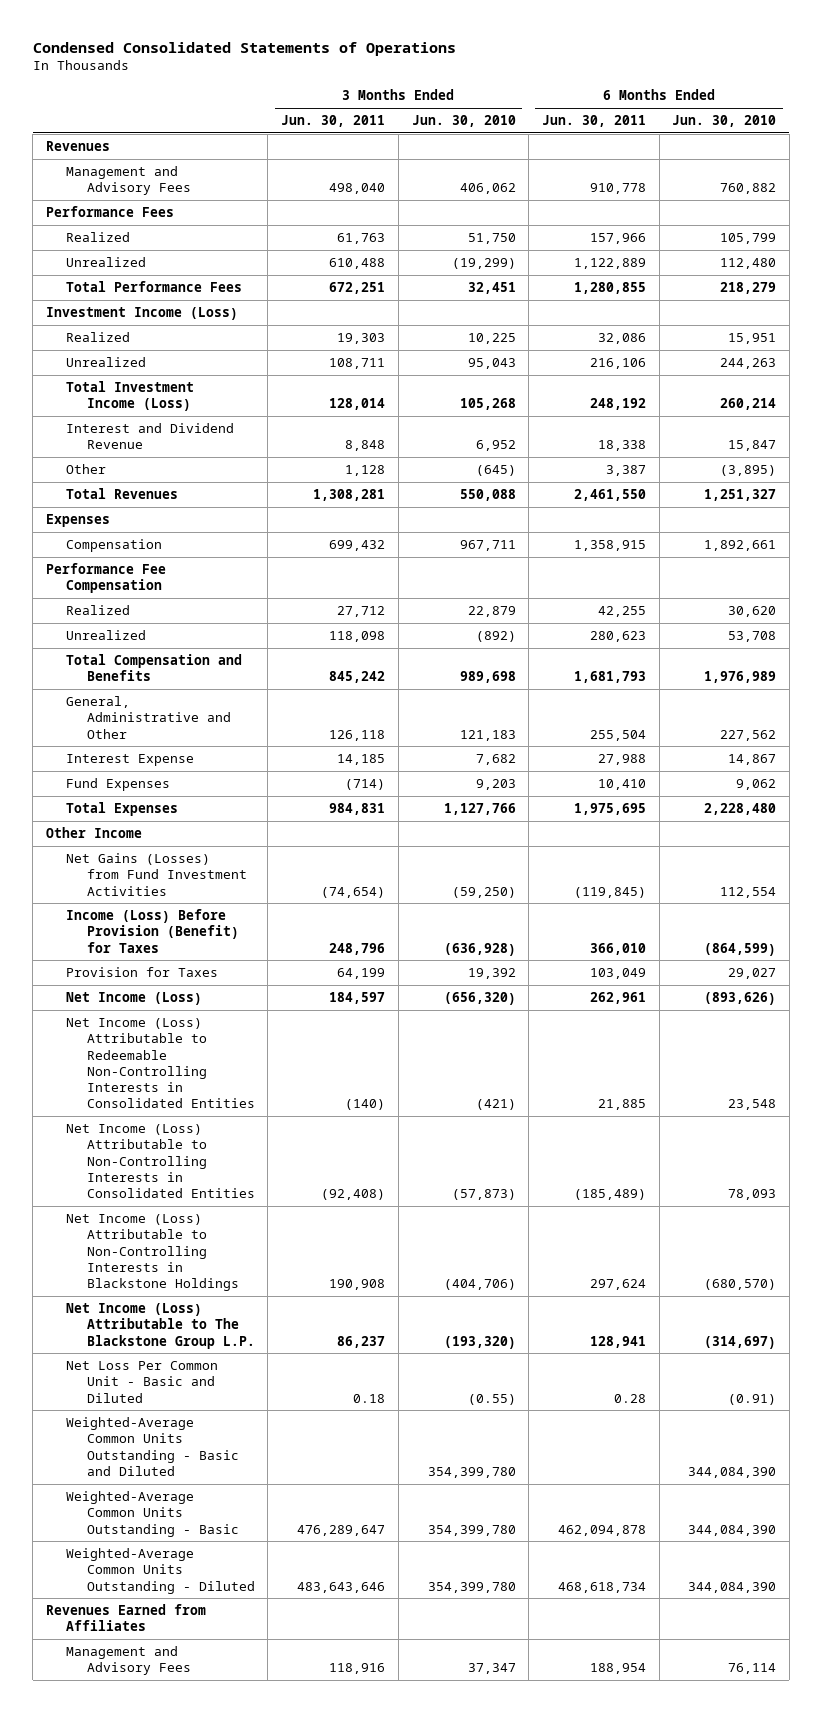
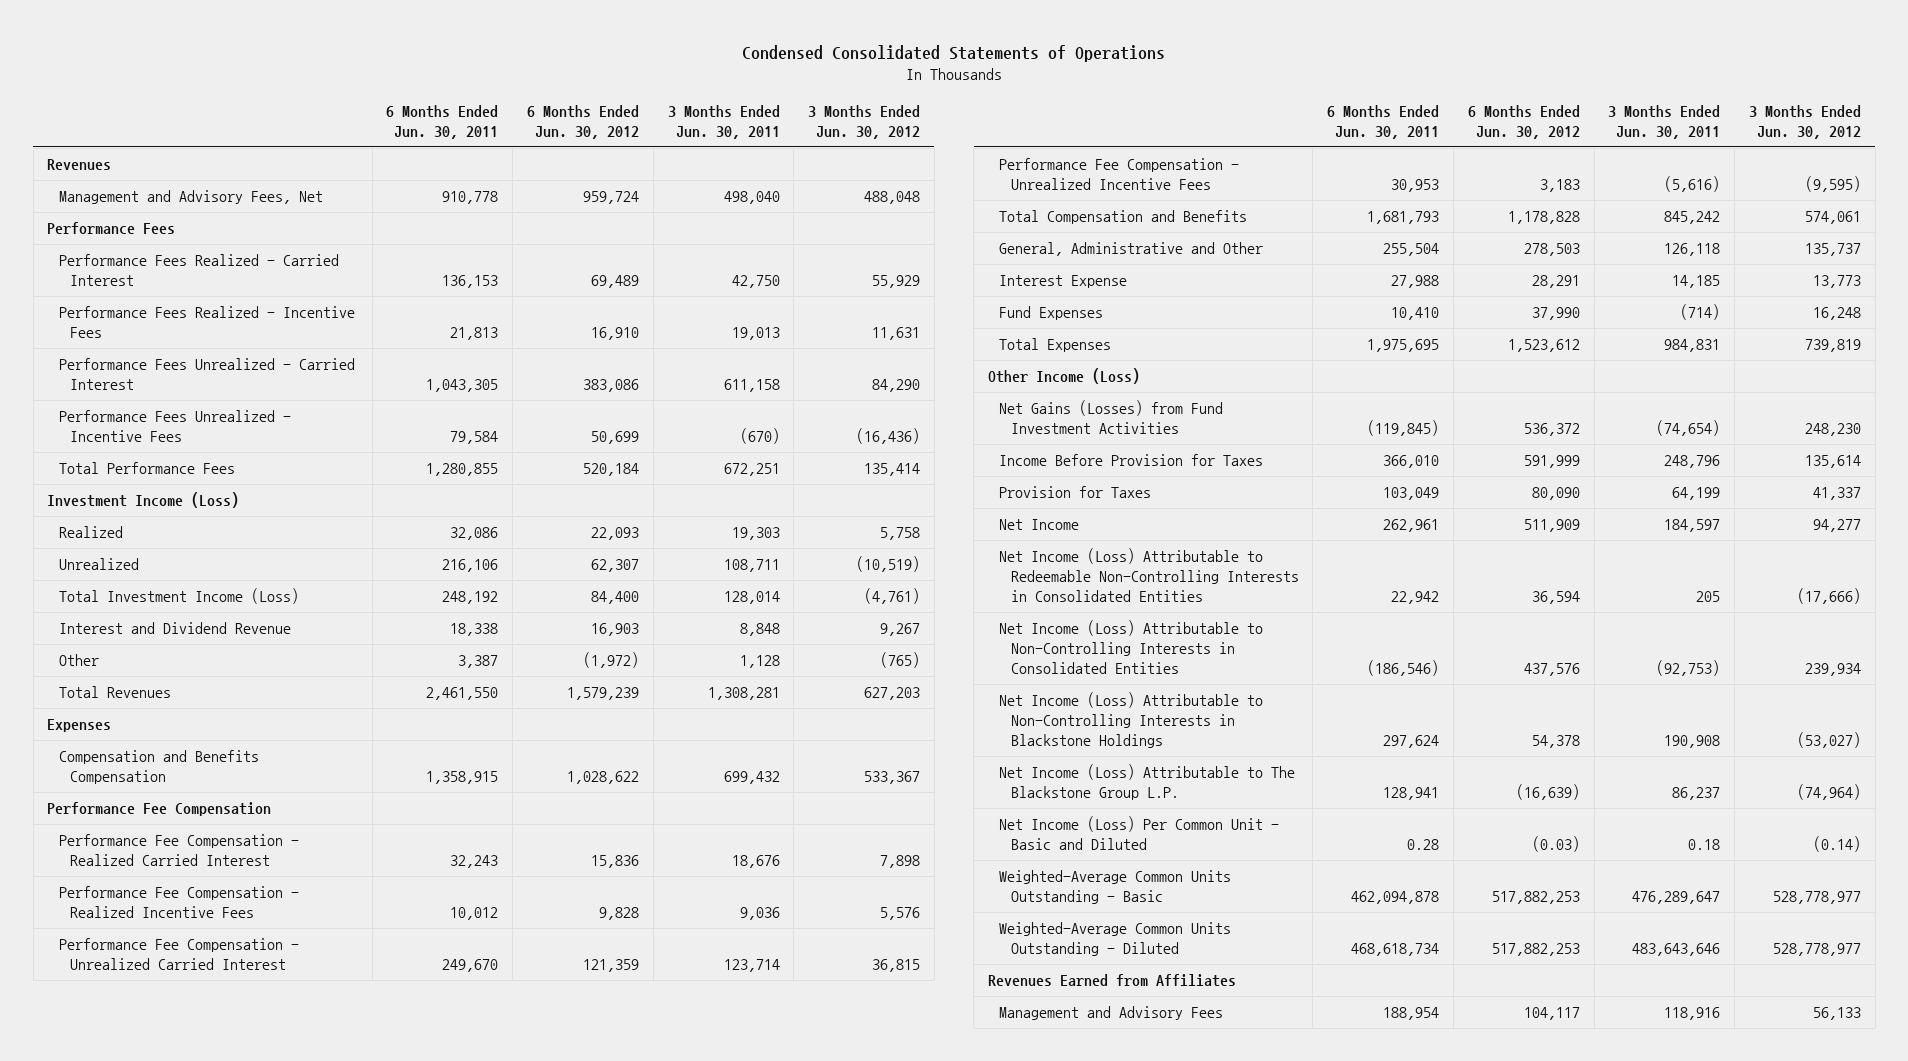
- | 3 Months Ended Jun. 30, 2011 | 3 Months Ended Jun. 30, 2010 | 6 Months Ended Jun. 30, 2011 | 6 Months Ended Jun. 30, 2010
+ | 6 Months Ended Jun. 30, 2011 | 6 Months Ended Jun. 30, 2012 | 3 Months Ended Jun. 30, 2011 | 3 Months Ended Jun. 30, 2012
- Management and Advisory Fees | 498,040 | 406,062 | 910,778 | 760,882
+ Management and Advisory Fees, Net | 910,778 | 959,724 | 498,040 | 488,048
- Realized | 61,763 | 51,750 | 157,966 | 105,799
- Unrealized | 610,488 | (19,299) | 1,122,889 | 112,480
+ Performance Fees Realized - Carried Interest | 136,153 | 69,489 | 42,750 | 55,929
+ Performance Fees Realized - Incentive Fees | 21,813 | 16,910 | 19,013 | 11,631
+ Performance Fees Unrealized - Carried Interest | 1,043,305 | 383,086 | 611,158 | 84,290
+ Performance Fees Unrealized - Incentive Fees | 79,584 | 50,699 | (670) | (16,436)
- Compensation | 699,432 | 967,711 | 1,358,915 | 1,892,661
+ Compensation and Benefits Compensation | 1,358,915 | 1,028,622 | 699,432 | 533,367
- Realized | 27,712 | 22,879 | 42,255 | 30,620
- Unrealized | 118,098 | (892) | 280,623 | 53,708
+ Performance Fee Compensation - Realized Carried Interest | 32,243 | 15,836 | 18,676 | 7,898
+ Performance Fee Compensation - Realized Incentive Fees | 10,012 | 9,828 | 9,036 | 5,576
+ Performance Fee Compensation - Unrealized Carried Interest | 249,670 | 121,359 | 123,714 | 36,815
+ Performance Fee Compensation - Unrealized Incentive Fees | 30,953 | 3,183 | (5,616) | (9,595)
- Other Income
+ Other Income (Loss)
- Income (Loss) Before Provision (Benefit) for Taxes | 248,796 | (636,928) | 366,010 | (864,599)
+ Income Before Provision for Taxes | 366,010 | 591,999 | 248,796 | 135,614
- Net Income (Loss) | 184,597 | (656,320) | 262,961 | (893,626)
- Net Income (Loss) Attributable to Redeemable Non-Controlling Interests in Consolidated Entities | (140) | (421) | 21,885 | 23,548
- Net Income (Loss) Attributable to Non-Controlling Interests in Consolidated Entities | (92,408) | (57,873) | (185,489) | 78,093
+ Net Income | 262,961 | 511,909 | 184,597 | 94,277
+ Net Income (Loss) Attributable to Redeemable Non-Controlling Interests in Consolidated Entities | 22,942 | 36,594 | 205 | (17,666)
+ Net Income (Loss) Attributable to Non-Controlling Interests in Consolidated Entities | (186,546) | 437,576 | (92,753) | 239,934
- Net Loss Per Common Unit - Basic and Diluted | 0.18 | (0.55) | 0.28 | (0.91)
- Weighted-Average Common Units Outstanding - Basic and Diluted | | 354,399,780 | | 344,084,390
+ Net Income (Loss) Per Common Unit - Basic and Diluted | 0.28 | (0.03) | 0.18 | (0.14)

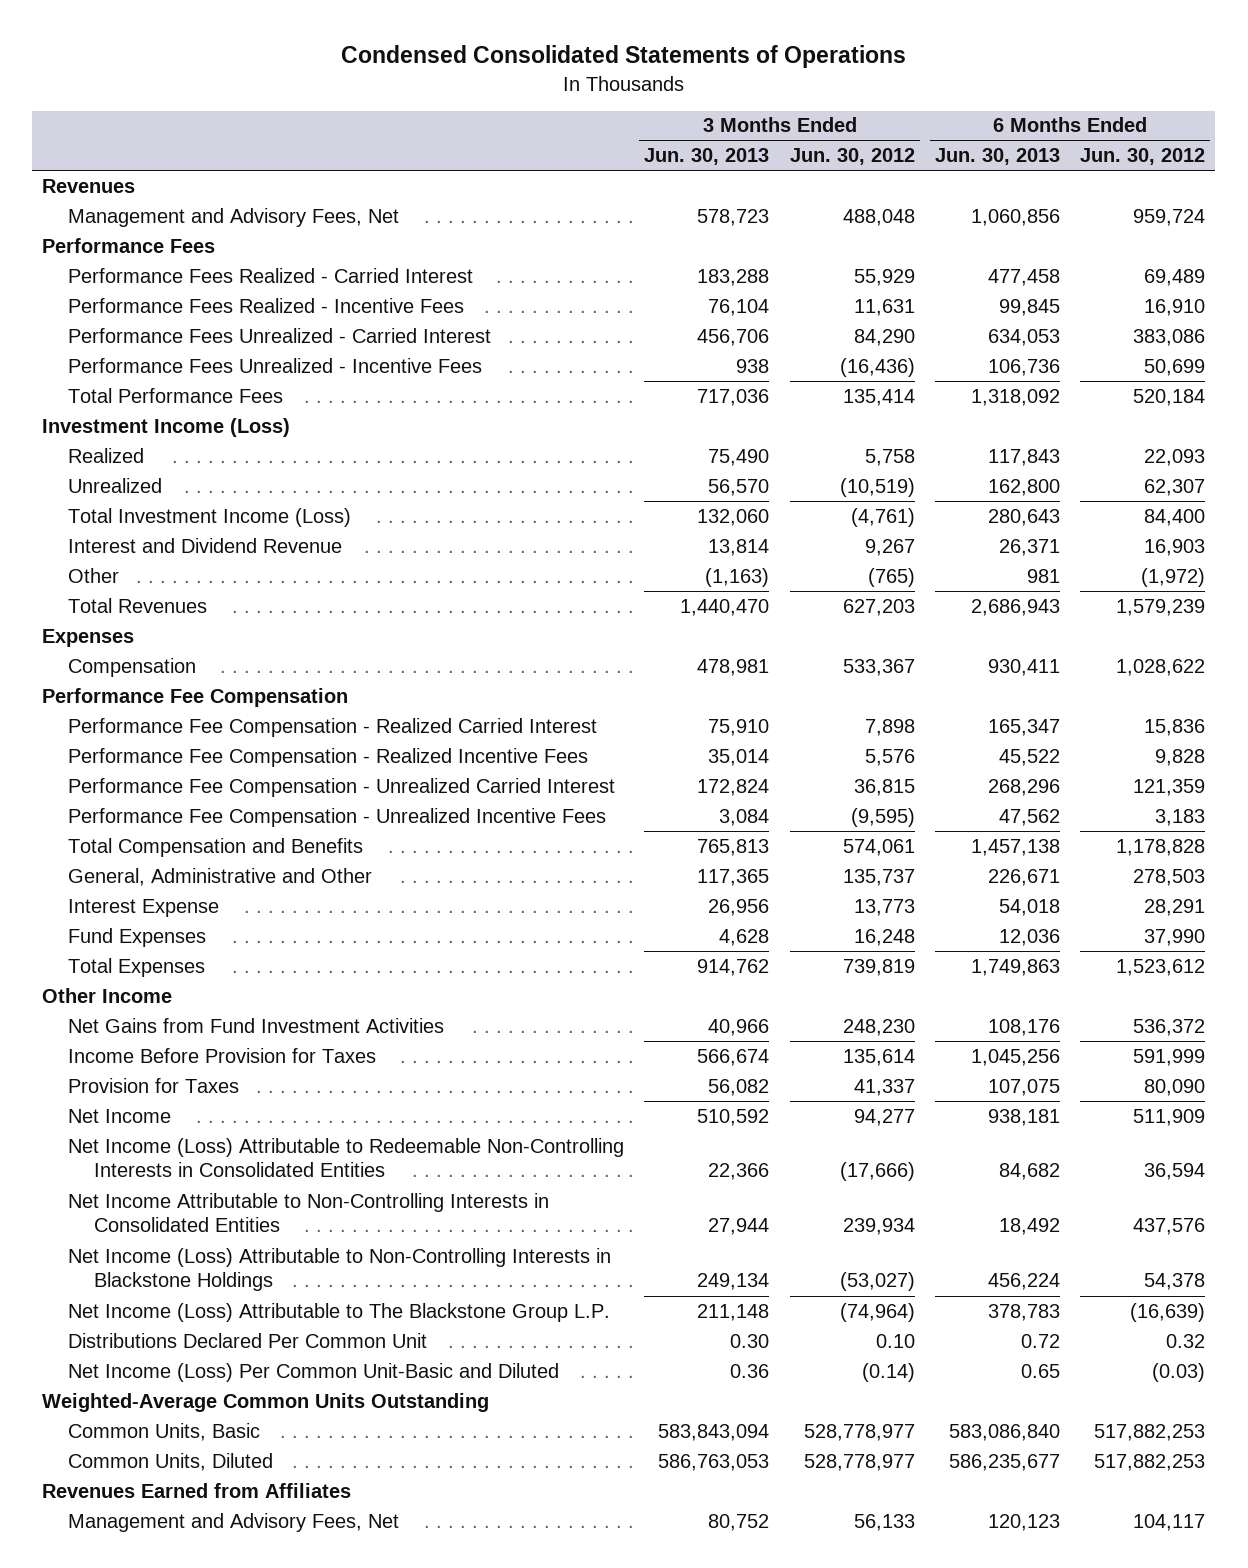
- | 6 Months Ended Jun. 30, 2011 | 6 Months Ended Jun. 30, 2012 | 3 Months Ended Jun. 30, 2011 | 3 Months Ended Jun. 30, 2012
+ | 3 Months Ended Jun. 30, 2013 | 3 Months Ended Jun. 30, 2012 | 6 Months Ended Jun. 30, 2013 | 6 Months Ended Jun. 30, 2012
- Compensation and Benefits Compensation | 1,358,915 | 1,028,622 | 699,432 | 533,367
+ Compensation | 478,981 | 533,367 | 930,411 | 1,028,622
- Other Income (Loss)
- Net Gains (Losses) from Fund Investment Activities | (119,845) | 536,372 | (74,654) | 248,230
+ Other Income
+ Net Gains from Fund Investment Activities | 40,966 | 248,230 | 108,176 | 536,372
- Net Income (Loss) Attributable to Non-Controlling Interests in Consolidated Entities | (186,546) | 437,576 | (92,753) | 239,934
+ Net Income Attributable to Non-Controlling Interests in Consolidated Entities | 27,944 | 239,934 | 18,492 | 437,576
- Net Income (Loss) Per Common Unit - Basic and Diluted | 0.28 | (0.03) | 0.18 | (0.14)
- Weighted-Average Common Units Outstanding - Basic | 462,094,878 | 517,882,253 | 476,289,647 | 528,778,977
- Weighted-Average Common Units Outstanding - Diluted | 468,618,734 | 517,882,253 | 483,643,646 | 528,778,977
+ Distributions Declared Per Common Unit | 0.30 | 0.10 | 0.72 | 0.32
+ Net Income (Loss) Per Common Unit-Basic and Diluted | 0.36 | (0.14) | 0.65 | (0.03)
+ Weighted-Average Common Units Outstanding
+ Common Units, Basic | 583,843,094 | 528,778,977 | 583,086,840 | 517,882,253
+ Common Units, Diluted | 586,763,053 | 528,778,977 | 586,235,677 | 517,882,253
- Management and Advisory Fees | 188,954 | 104,117 | 118,916 | 56,133
+ Management and Advisory Fees, Net | 80,752 | 56,133 | 120,123 | 104,117

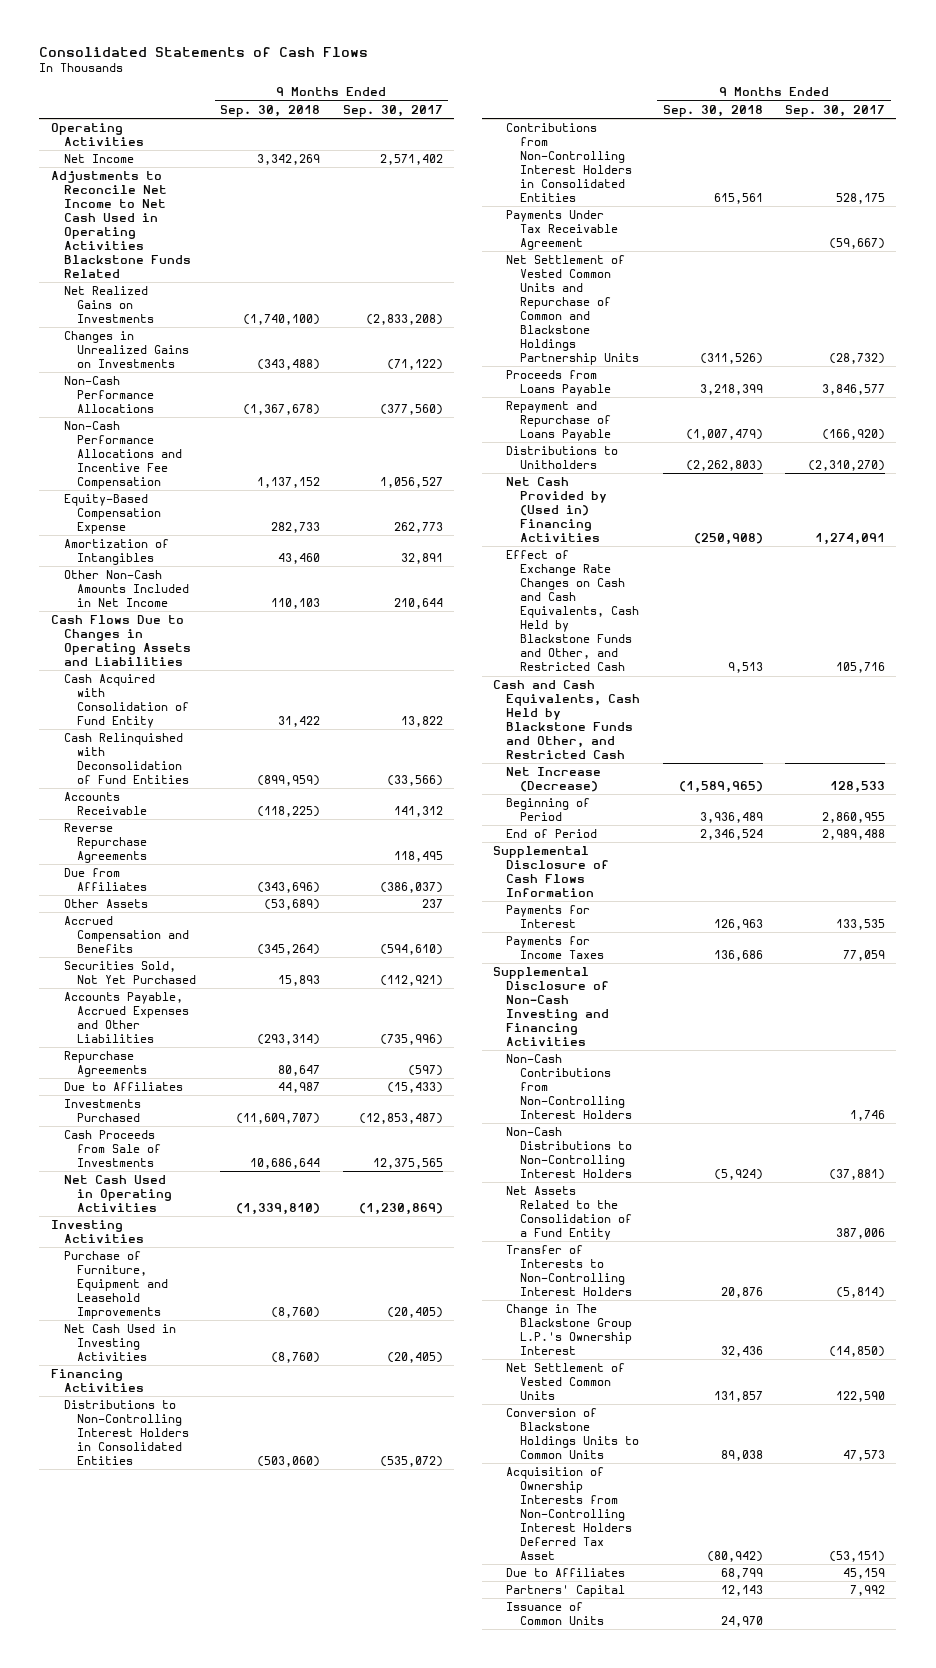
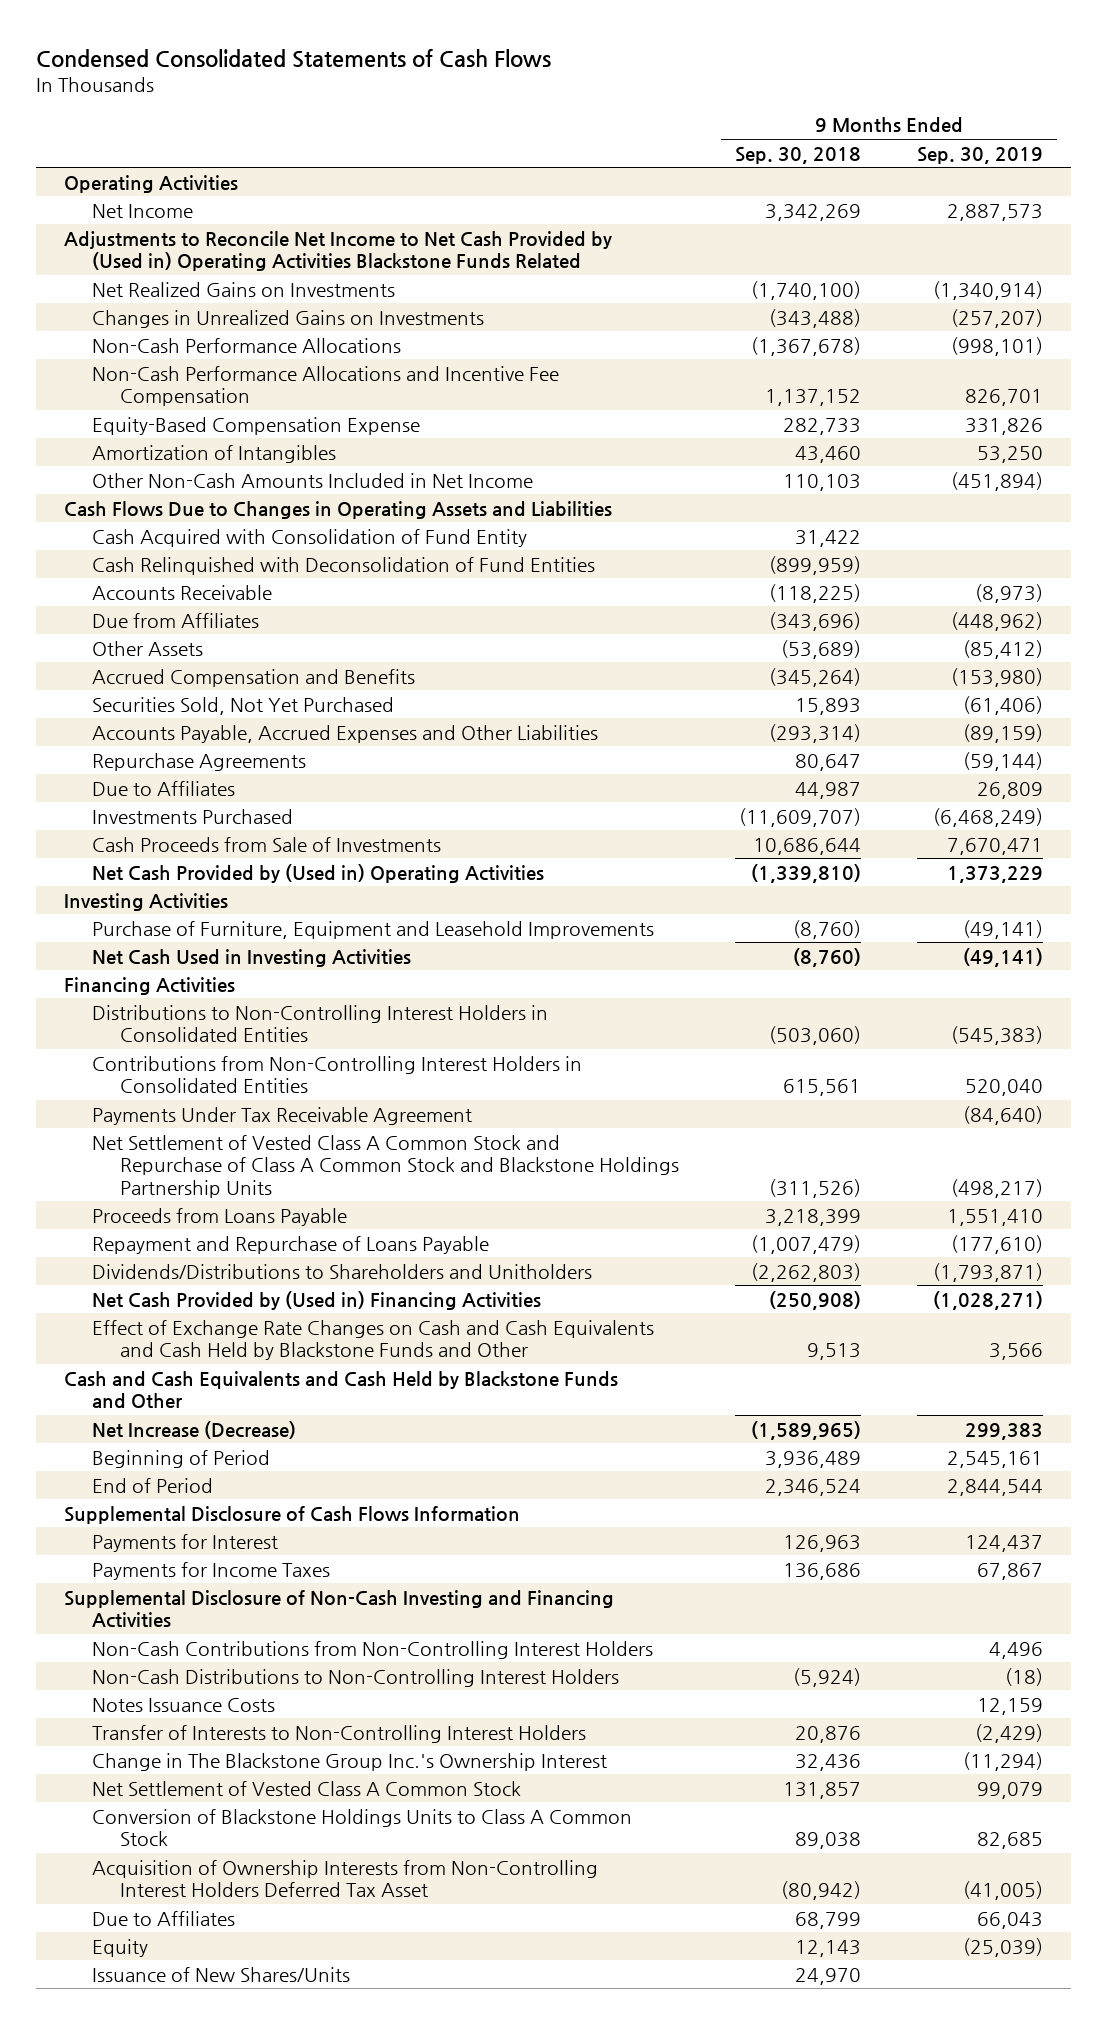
- Consolidated Statements of Cash Flows
+ Condensed Consolidated Statements of Cash Flows
- | 9 Months Ended Sep. 30, 2018 | 9 Months Ended Sep. 30, 2017
+ | 9 Months Ended Sep. 30, 2018 | 9 Months Ended Sep. 30, 2019
- Adjustments to Reconcile Net Income to Net Cash Used in Operating Activities Blackstone Funds Related
+ Adjustments to Reconcile Net Income to Net Cash Provided by (Used in) Operating Activities Blackstone Funds Related
- Reverse Repurchase Agreements | | 118,495
- Net Cash Used in Operating Activities | (1,339,810) | (1,230,869)
+ Net Cash Provided by (Used in) Operating Activities | (1,339,810) | 1,373,229
- Net Settlement of Vested Common Units and Repurchase of Common and Blackstone Holdings Partnership Units | (311,526) | (28,732)
+ Net Settlement of Vested Class A Common Stock and Repurchase of Class A Common Stock and Blackstone Holdings Partnership Units | (311,526) | (498,217)
- Distributions to Unitholders | (2,262,803) | (2,310,270)
+ Dividends/Distributions to Shareholders and Unitholders | (2,262,803) | (1,793,871)
- Effect of Exchange Rate Changes on Cash and Cash Equivalents, Cash Held by Blackstone Funds and Other, and Restricted Cash | 9,513 | 105,716
- Cash and Cash Equivalents, Cash Held by Blackstone Funds and Other, and Restricted Cash
+ Effect of Exchange Rate Changes on Cash and Cash Equivalents and Cash Held by Blackstone Funds and Other | 9,513 | 3,566
+ Cash and Cash Equivalents and Cash Held by Blackstone Funds and Other
- Net Assets Related to the Consolidation of a Fund Entity | | 387,006
+ Notes Issuance Costs | | 12,159
- Change in The Blackstone Group L.P.'s Ownership Interest | 32,436 | (14,850)
- Net Settlement of Vested Common Units | 131,857 | 122,590
- Conversion of Blackstone Holdings Units to Common Units | 89,038 | 47,573
+ Change in The Blackstone Group Inc.'s Ownership Interest | 32,436 | (11,294)
+ Net Settlement of Vested Class A Common Stock | 131,857 | 99,079
+ Conversion of Blackstone Holdings Units to Class A Common Stock | 89,038 | 82,685
- Partners' Capital | 12,143 | 7,992
- Issuance of Common Units | 24,970 |
+ Equity | 12,143 | (25,039)
+ Issuance of New Shares/Units | 24,970 |

